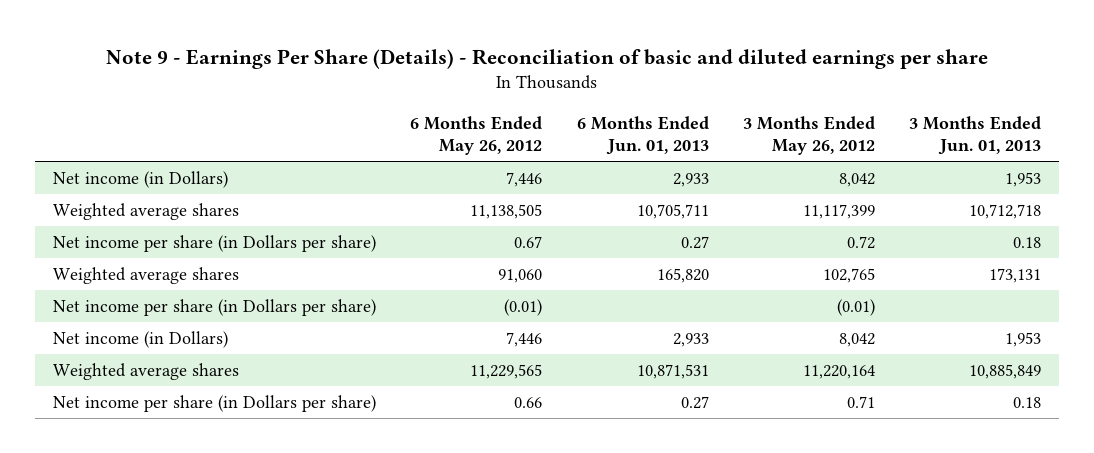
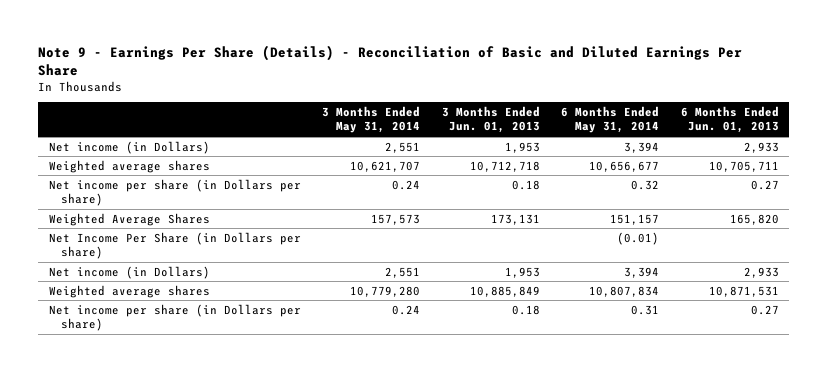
- Note 9 - Earnings Per Share (Details) - Reconciliation of basic and diluted earnings per share
+ Note 9 - Earnings Per Share (Details) - Reconciliation of Basic and Diluted Earnings Per Share
- | 6 Months Ended May 26, 2012 | 6 Months Ended Jun. 01, 2013 | 3 Months Ended May 26, 2012 | 3 Months Ended Jun. 01, 2013
+ | 3 Months Ended May 31, 2014 | 3 Months Ended Jun. 01, 2013 | 6 Months Ended May 31, 2014 | 6 Months Ended Jun. 01, 2013
- Weighted average shares | 91,060 | 165,820 | 102,765 | 173,131
- Net income per share (in Dollars per share) | (0.01) | | (0.01) |
+ Weighted Average Shares | 157,573 | 173,131 | 151,157 | 165,820
+ Net Income Per Share (in Dollars per share) | | | (0.01) |

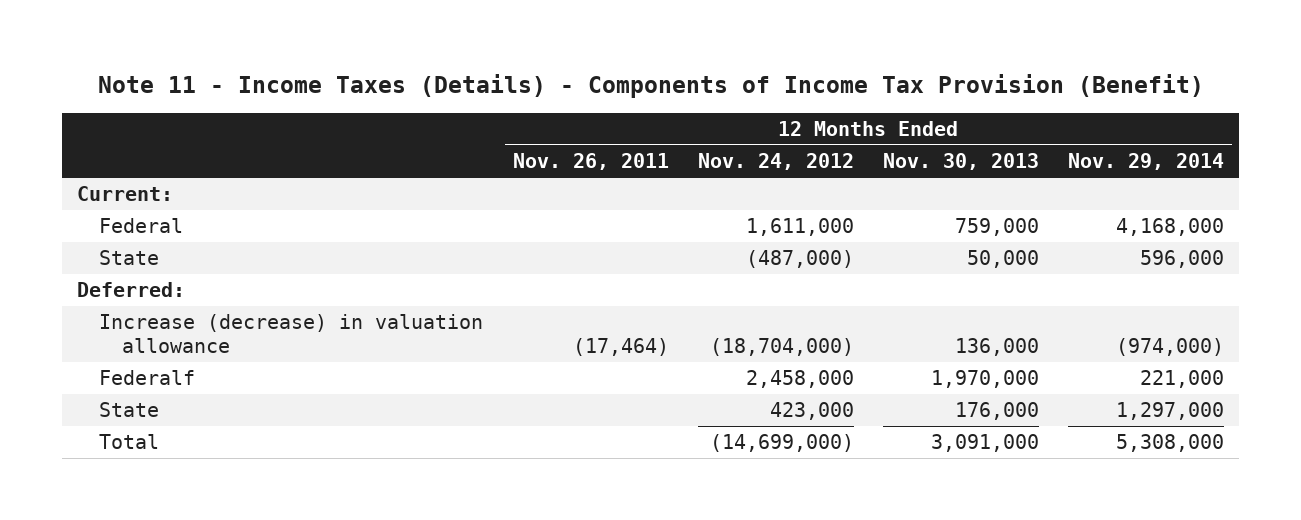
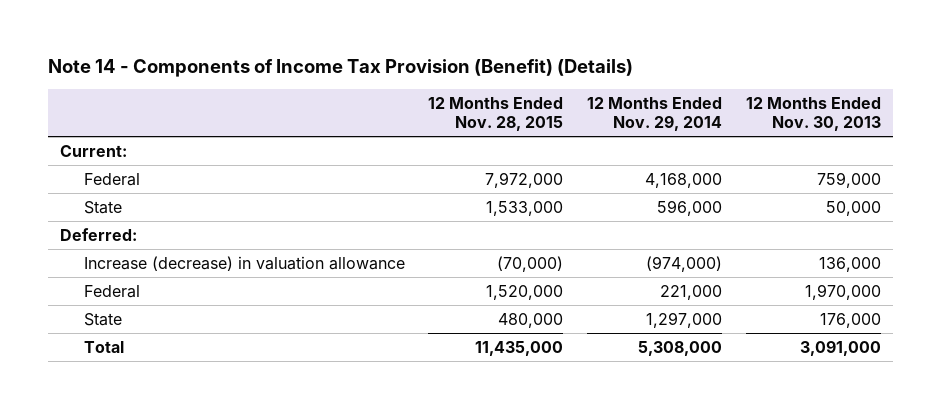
- Note 11 - Income Taxes (Details) - Components of Income Tax Provision (Benefit)
+ Note 14 - Components of Income Tax Provision (Benefit) (Details)
- | 12 Months Ended Nov. 26, 2011 | 12 Months Ended Nov. 24, 2012 | 12 Months Ended Nov. 30, 2013 | 12 Months Ended Nov. 29, 2014
+ | 12 Months Ended Nov. 28, 2015 | 12 Months Ended Nov. 29, 2014 | 12 Months Ended Nov. 30, 2013
- Federalf | | 2,458,000 | 1,970,000 | 221,000
+ Federal | 1,520,000 | 221,000 | 1,970,000

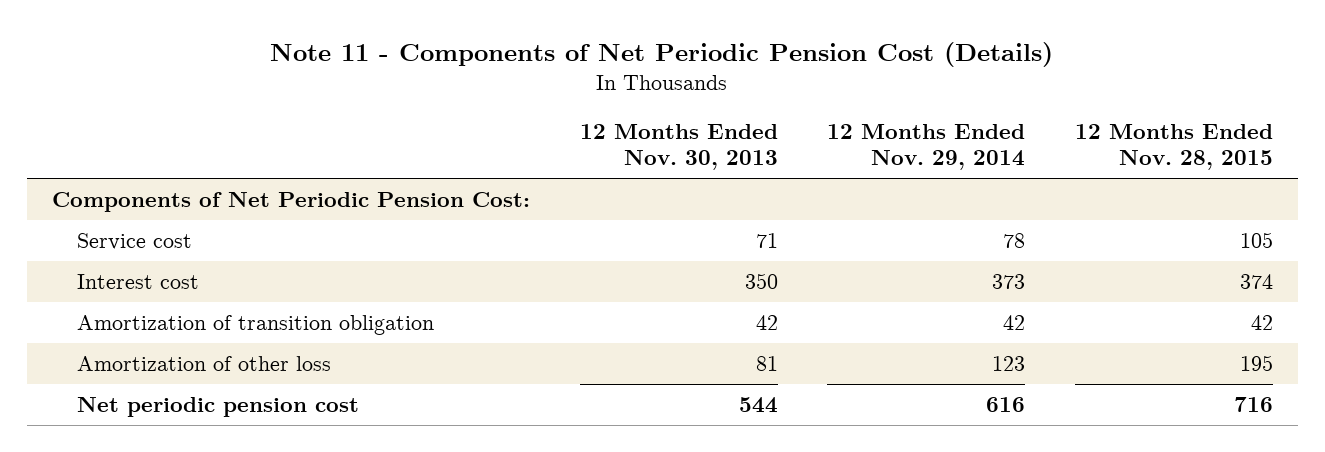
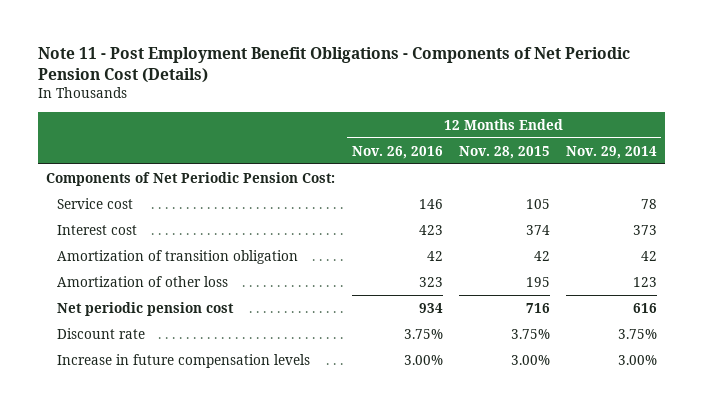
- Note 11 - Components of Net Periodic Pension Cost (Details)
+ Note 11 - Post Employment Benefit Obligations - Components of Net Periodic Pension Cost (Details)
- | 12 Months Ended Nov. 30, 2013 | 12 Months Ended Nov. 29, 2014 | 12 Months Ended Nov. 28, 2015
+ | 12 Months Ended Nov. 26, 2016 | 12 Months Ended Nov. 28, 2015 | 12 Months Ended Nov. 29, 2014
+ Discount rate | 3.75% | 3.75% | 3.75%
+ Increase in future compensation levels | 3.00% | 3.00% | 3.00%

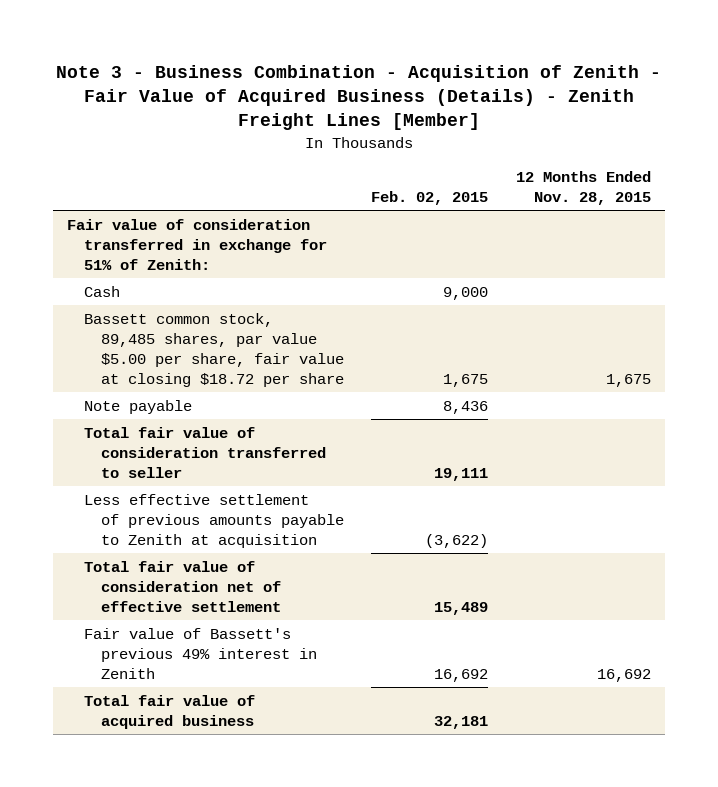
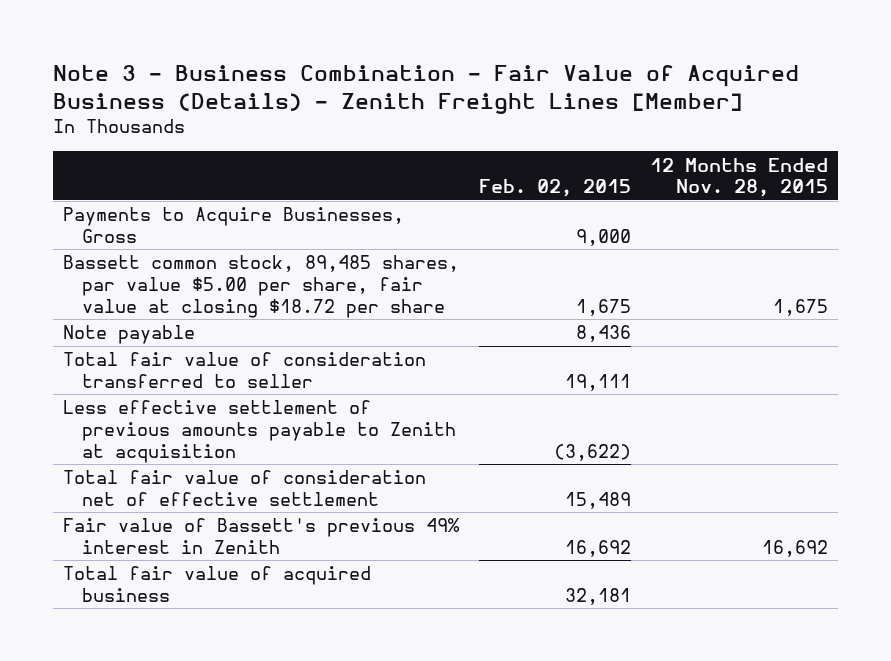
- Note 3 - Business Combination - Acquisition of Zenith - Fair Value of Acquired Business (Details) - Zenith Freight Lines [Member]
+ Note 3 - Business Combination - Fair Value of Acquired Business (Details) - Zenith Freight Lines [Member]
- Fair value of consideration transferred in exchange for 51% of Zenith:
- Cash | 9,000 |
+ Payments to Acquire Businesses, Gross | 9,000 |

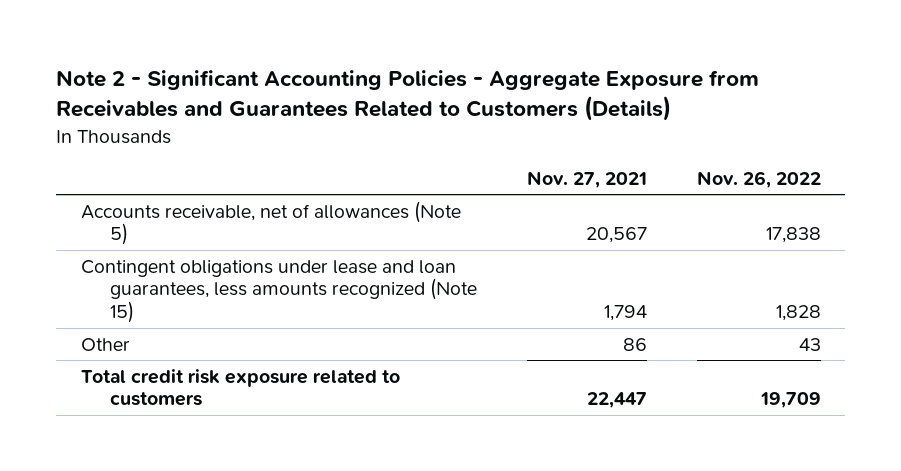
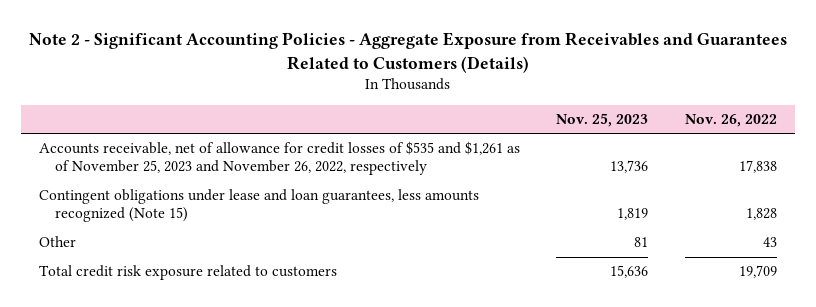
- | Nov. 27, 2021 | Nov. 26, 2022
+ | Nov. 25, 2023 | Nov. 26, 2022
- Accounts receivable, net of allowances (Note 5) | 20,567 | 17,838
+ Accounts receivable, net of allowance for credit losses of $535 and $1,261 as of November 25, 2023 and November 26, 2022, respectively | 13,736 | 17,838

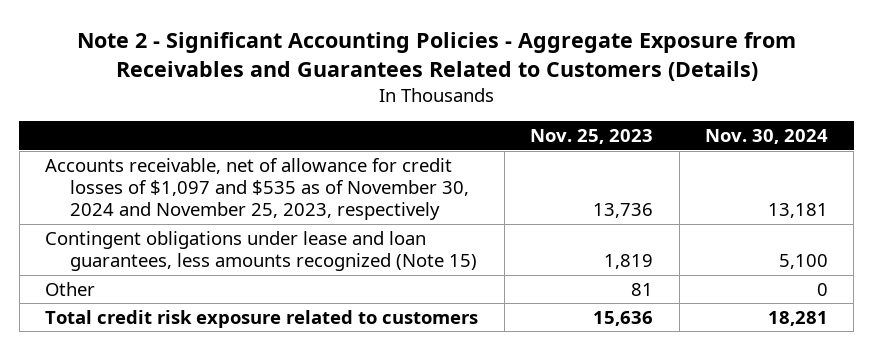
- | Nov. 25, 2023 | Nov. 26, 2022
+ | Nov. 25, 2023 | Nov. 30, 2024
- Accounts receivable, net of allowance for credit losses of $535 and $1,261 as of November 25, 2023 and November 26, 2022, respectively | 13,736 | 17,838
+ Accounts receivable, net of allowance for credit losses of $1,097 and $535 as of November 30, 2024 and November 25, 2023, respectively | 13,736 | 13,181

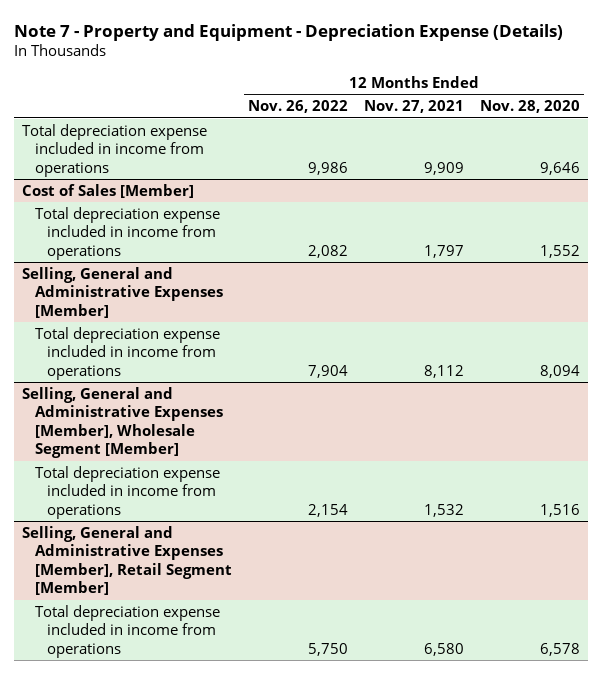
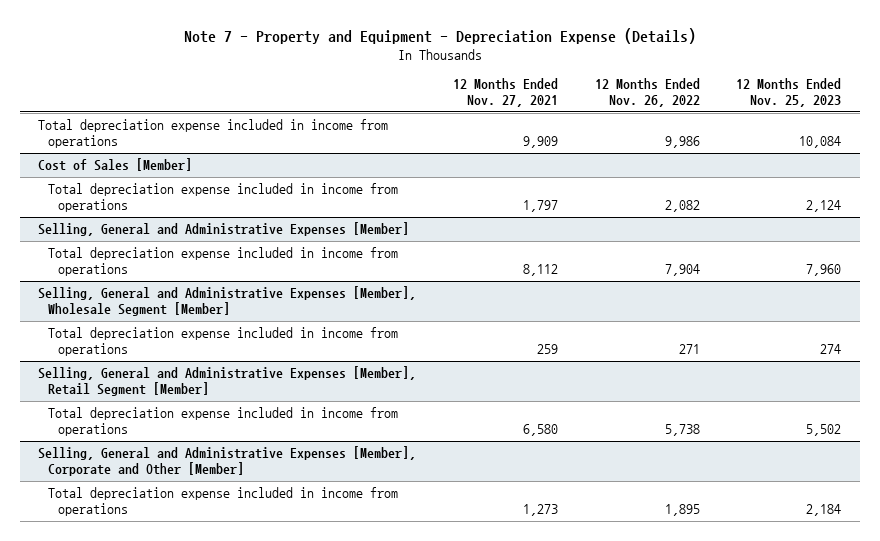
- | 12 Months Ended Nov. 26, 2022 | 12 Months Ended Nov. 27, 2021 | 12 Months Ended Nov. 28, 2020
+ | 12 Months Ended Nov. 27, 2021 | 12 Months Ended Nov. 26, 2022 | 12 Months Ended Nov. 25, 2023
@ Selling, General and Administrative Expenses [Member], Wholesale Segment [Member]
- Total depreciation expense included in income from operations | 2,154 | 1,532 | 1,516
+ Total depreciation expense included in income from operations | 259 | 271 | 274
@ Selling, General and Administrative Expenses [Member], Retail Segment [Member]
- Total depreciation expense included in income from operations | 5,750 | 6,580 | 6,578
+ Total depreciation expense included in income from operations | 6,580 | 5,738 | 5,502
+ Selling, General and Administrative Expenses [Member], Corporate and Other [Member]
+ Total depreciation expense included in income from operations | 1,273 | 1,895 | 2,184

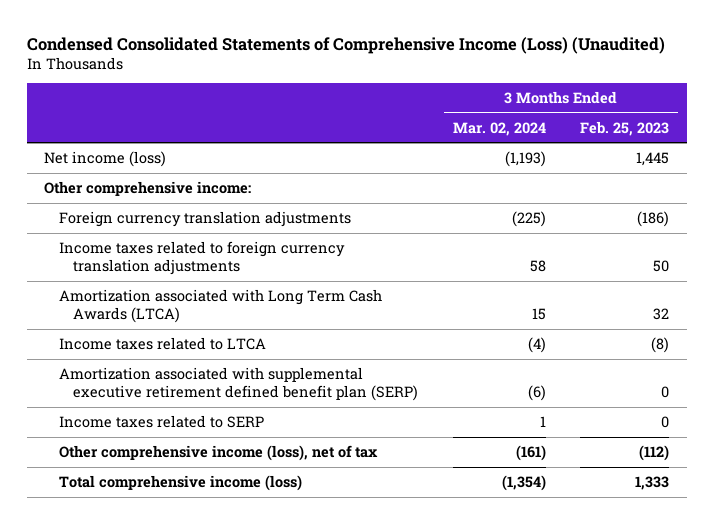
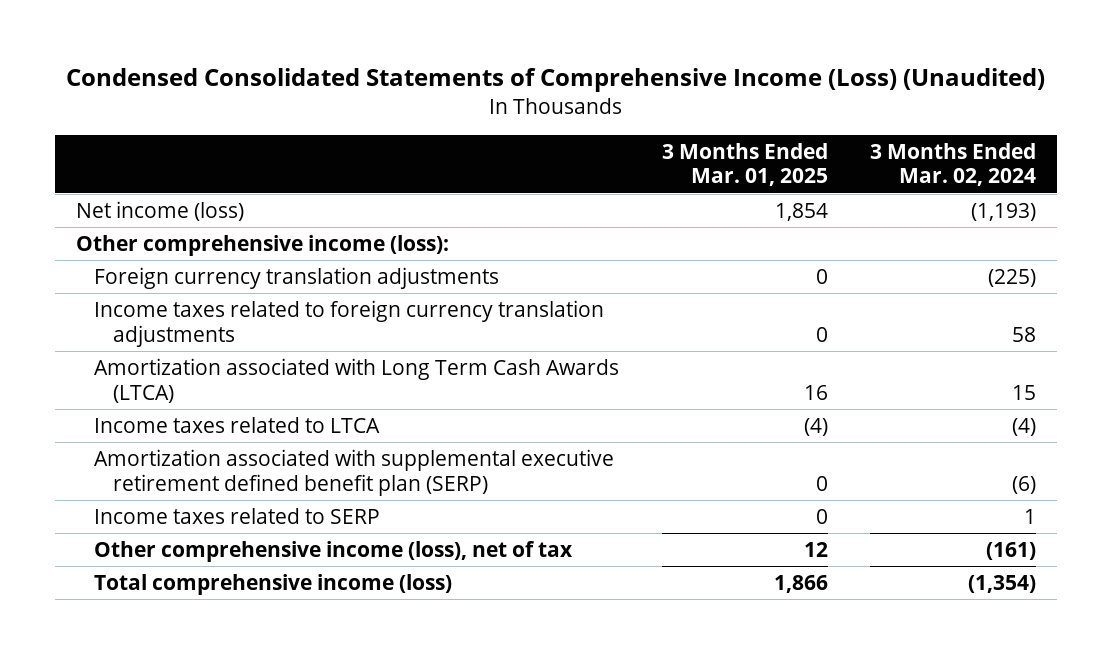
- | 3 Months Ended Mar. 02, 2024 | 3 Months Ended Feb. 25, 2023
+ | 3 Months Ended Mar. 01, 2025 | 3 Months Ended Mar. 02, 2024
- Other comprehensive income:
+ Other comprehensive income (loss):

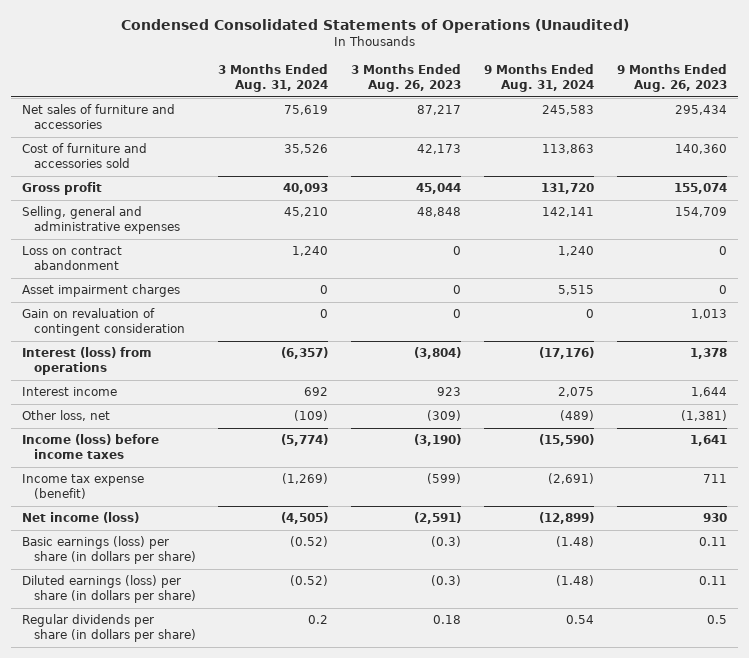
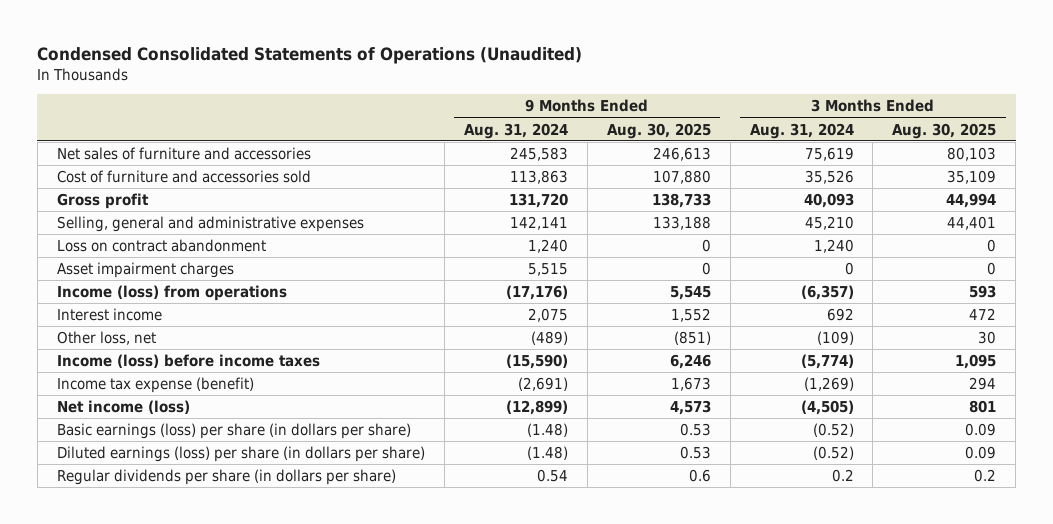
- | 3 Months Ended Aug. 31, 2024 | 3 Months Ended Aug. 26, 2023 | 9 Months Ended Aug. 31, 2024 | 9 Months Ended Aug. 26, 2023
+ | 9 Months Ended Aug. 31, 2024 | 9 Months Ended Aug. 30, 2025 | 3 Months Ended Aug. 31, 2024 | 3 Months Ended Aug. 30, 2025
- Gain on revaluation of contingent consideration | 0 | 0 | 0 | 1,013
- Interest (loss) from operations | (6,357) | (3,804) | (17,176) | 1,378
+ Income (loss) from operations | (17,176) | 5,545 | (6,357) | 593

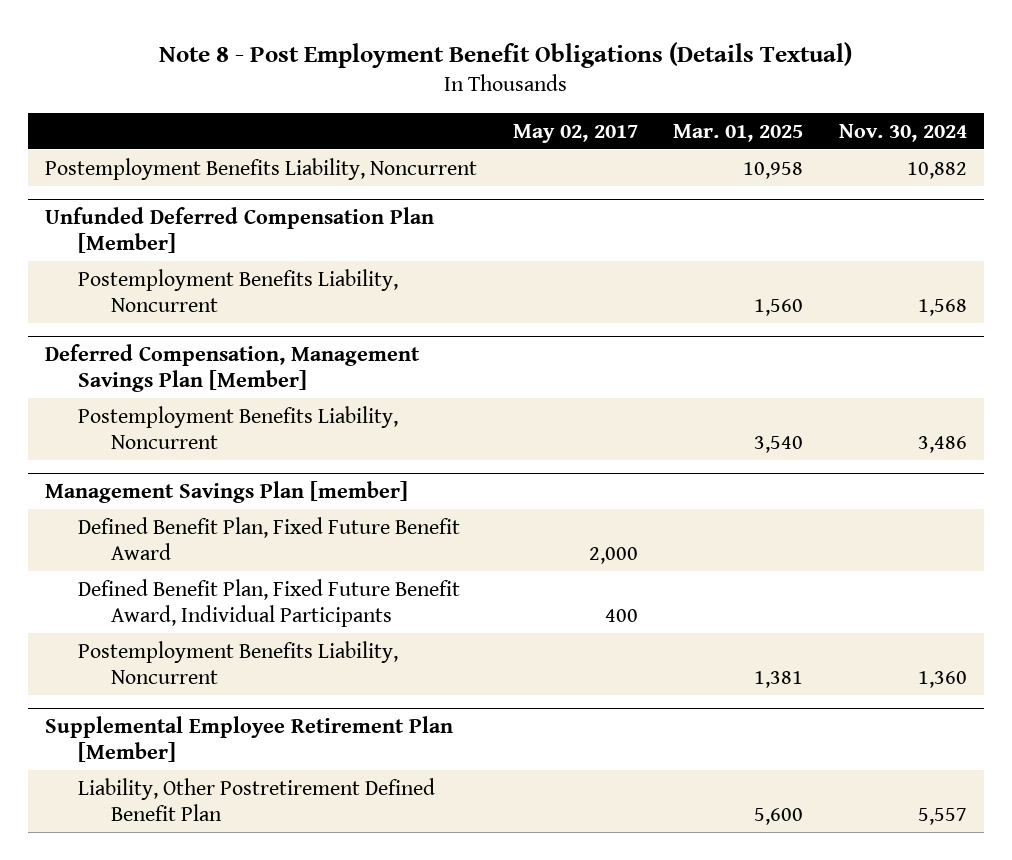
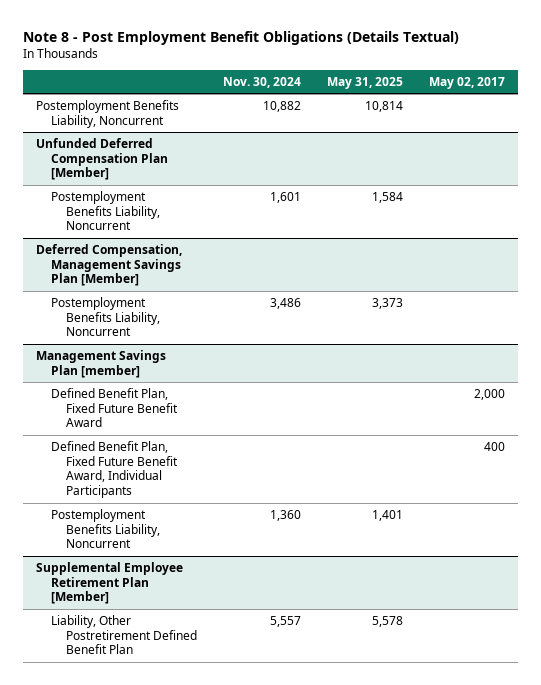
- | May 02, 2017 | Mar. 01, 2025 | Nov. 30, 2024
+ | Nov. 30, 2024 | May 31, 2025 | May 02, 2017
@ Unfunded Deferred Compensation Plan [Member]
- Postemployment Benefits Liability, Noncurrent | | 1,560 | 1,568
+ Postemployment Benefits Liability, Noncurrent | 1,601 | 1,584 |

